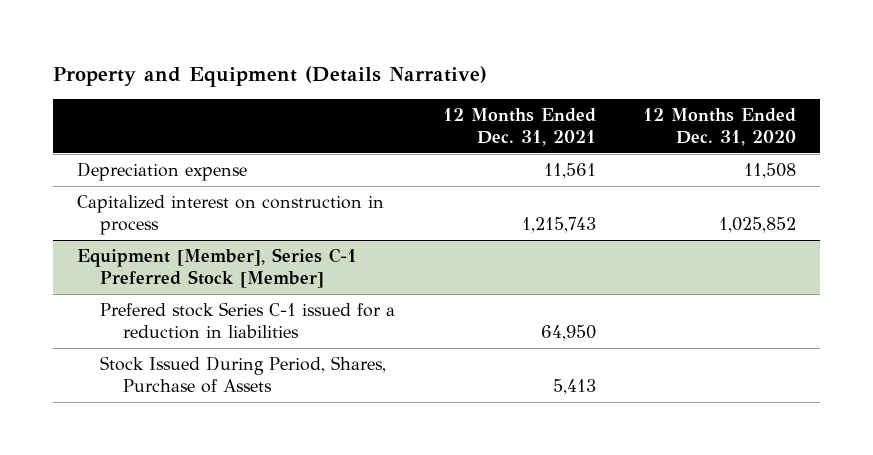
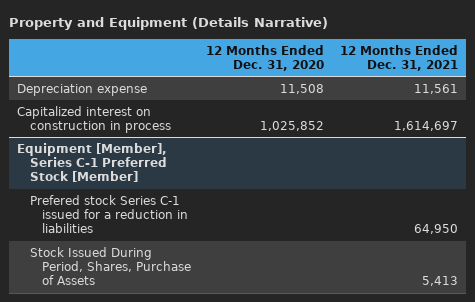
- | 12 Months Ended Dec. 31, 2021 | 12 Months Ended Dec. 31, 2020
+ | 12 Months Ended Dec. 31, 2020 | 12 Months Ended Dec. 31, 2021
- Capitalized interest on construction in process | 1,215,743 | 1,025,852
+ Capitalized interest on construction in process | 1,025,852 | 1,614,697

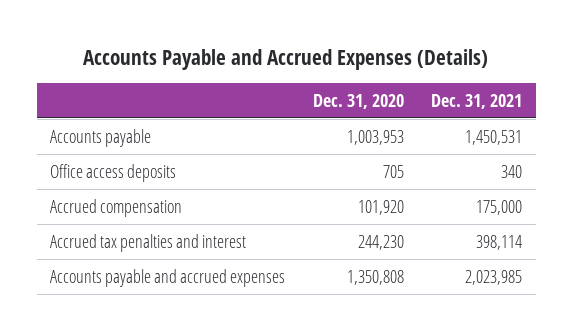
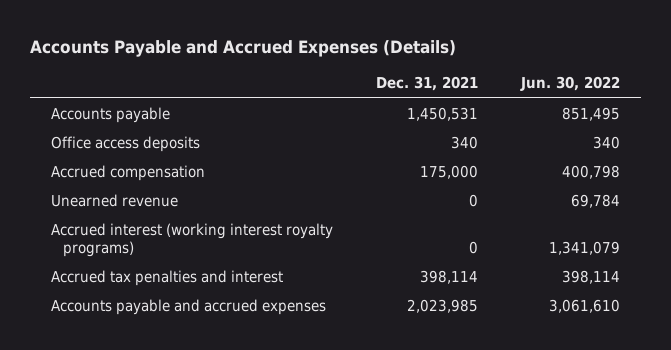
- | Dec. 31, 2020 | Dec. 31, 2021
+ | Dec. 31, 2021 | Jun. 30, 2022
+ Unearned revenue | 0 | 69,784
+ Accrued interest (working interest royalty programs) | 0 | 1,341,079

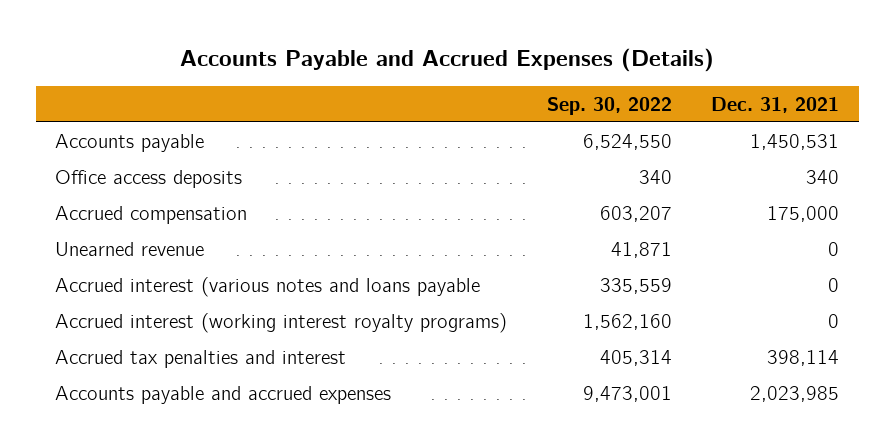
- | Dec. 31, 2021 | Jun. 30, 2022
+ | Sep. 30, 2022 | Dec. 31, 2021
+ Accrued interest (various notes and loans payable | 335,559 | 0

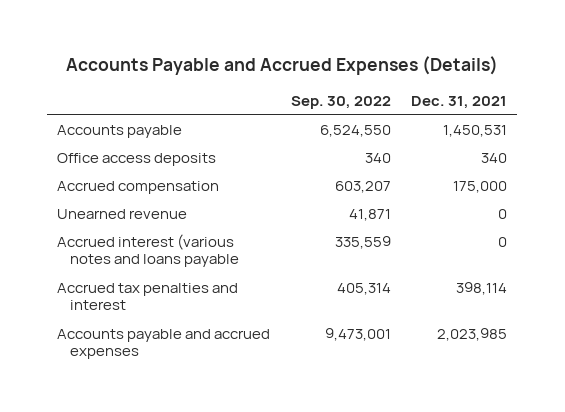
- Accrued interest (working interest royalty programs) | 1,562,160 | 0

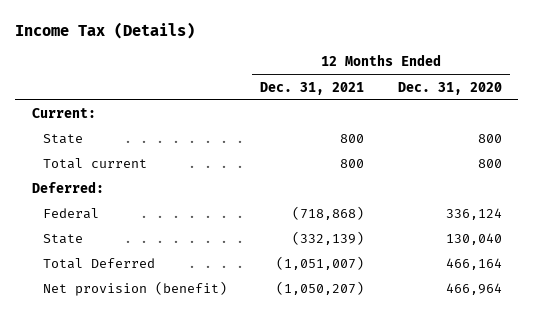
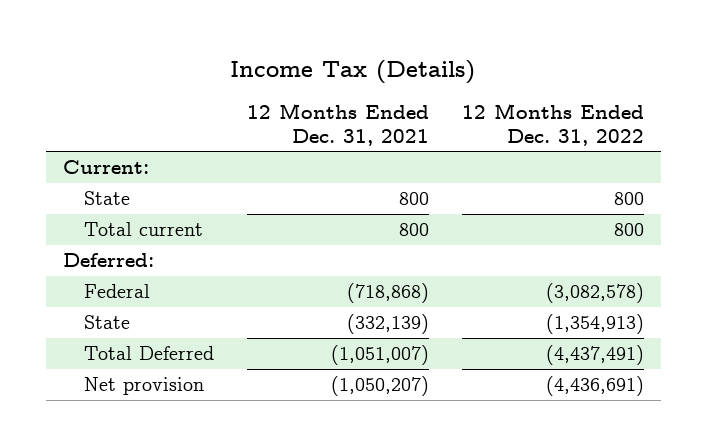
- | 12 Months Ended Dec. 31, 2021 | 12 Months Ended Dec. 31, 2020
+ | 12 Months Ended Dec. 31, 2021 | 12 Months Ended Dec. 31, 2022
- Net provision (benefit) | (1,050,207) | 466,964
+ Net provision | (1,050,207) | (4,436,691)

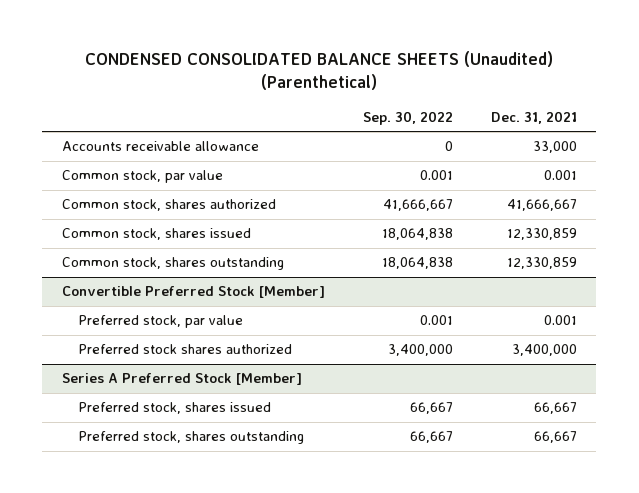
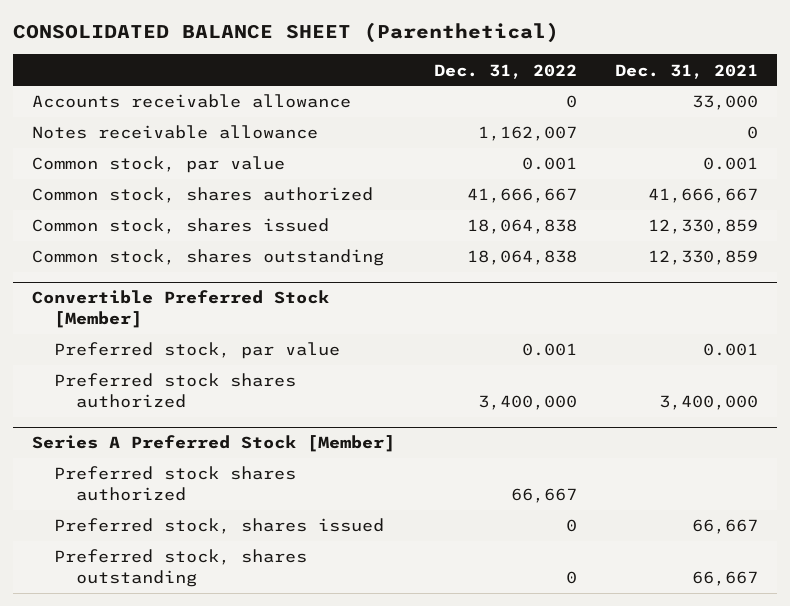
- CONDENSED CONSOLIDATED BALANCE SHEETS (Unaudited) (Parenthetical)
+ CONSOLIDATED BALANCE SHEET (Parenthetical)
- | Sep. 30, 2022 | Dec. 31, 2021
+ | Dec. 31, 2022 | Dec. 31, 2021
+ Notes receivable allowance | 1,162,007 | 0
@ Series A Preferred Stock [Member]
+ Preferred stock shares authorized | 66,667 |

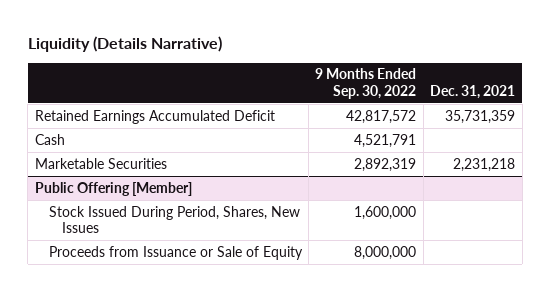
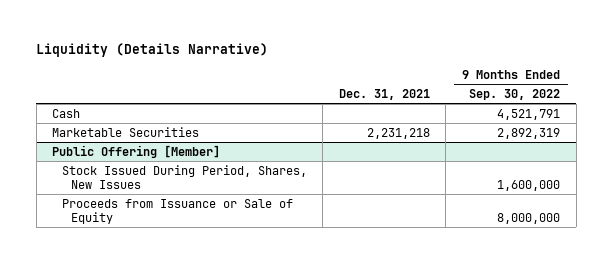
- | 9 Months Ended Sep. 30, 2022 | Dec. 31, 2021
+ | Dec. 31, 2021 | 9 Months Ended Sep. 30, 2022
- Retained Earnings Accumulated Deficit | 42,817,572 | 35,731,359

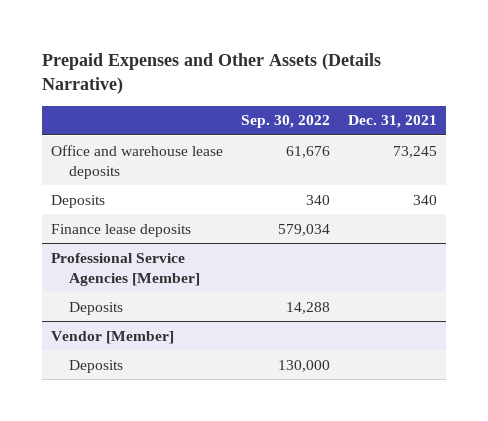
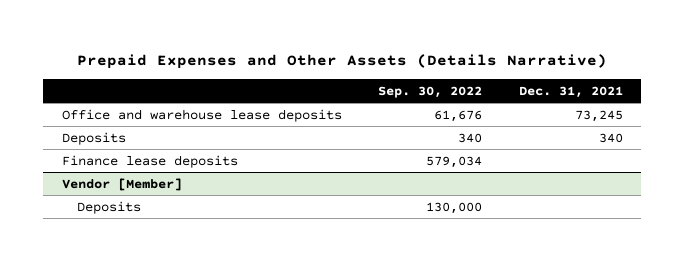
- Professional Service Agencies [Member]
- Deposits | 14,288 |

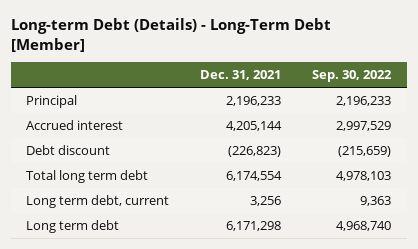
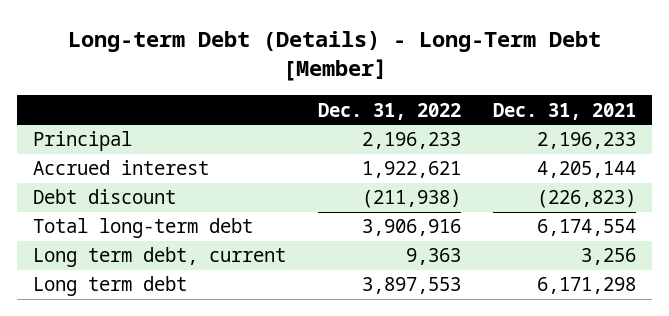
- | Dec. 31, 2021 | Sep. 30, 2022
+ | Dec. 31, 2022 | Dec. 31, 2021
- Total long term debt | 6,174,554 | 4,978,103
+ Total long-term debt | 3,906,916 | 6,174,554

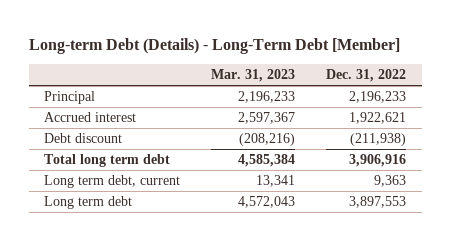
- | Dec. 31, 2022 | Dec. 31, 2021
+ | Mar. 31, 2023 | Dec. 31, 2022
- Total long-term debt | 3,906,916 | 6,174,554
+ Total long term debt | 4,585,384 | 3,906,916

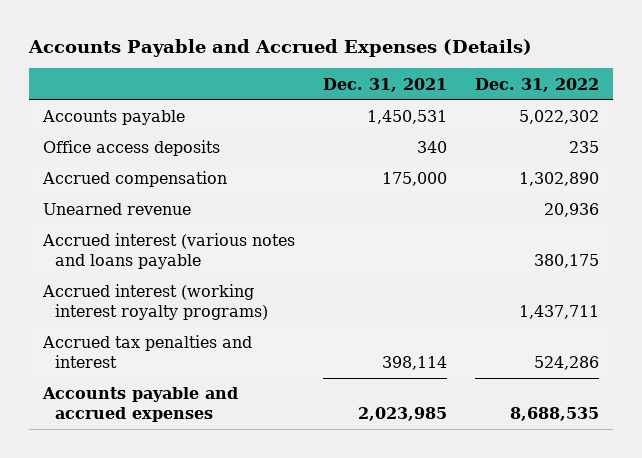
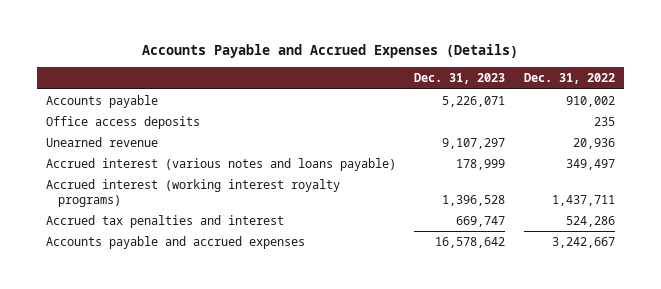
- | Dec. 31, 2021 | Dec. 31, 2022
+ | Dec. 31, 2023 | Dec. 31, 2022
- Accounts payable | 1,450,531 | 5,022,302
+ Accounts payable | 5,226,071 | 910,002
- Accrued compensation | 175,000 | 1,302,890
- Accrued interest (various notes and loans payable | | 380,175
+ Accrued interest (various notes and loans payable) | 178,999 | 349,497
- Accounts payable and accrued expenses | 2,023,985 | 8,688,535
+ Accounts payable and accrued expenses | 16,578,642 | 3,242,667

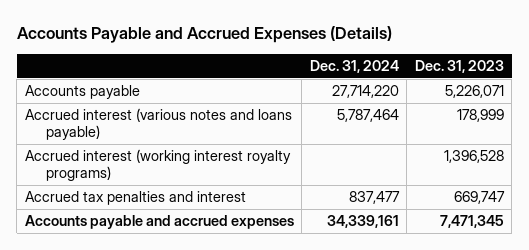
- | Dec. 31, 2023 | Dec. 31, 2022
+ | Dec. 31, 2024 | Dec. 31, 2023
- Office access deposits | | 235
- Unearned revenue | 9,107,297 | 20,936
- Accounts payable and accrued expenses | 16,578,642 | 3,242,667
+ Accounts payable and accrued expenses | 34,339,161 | 7,471,345

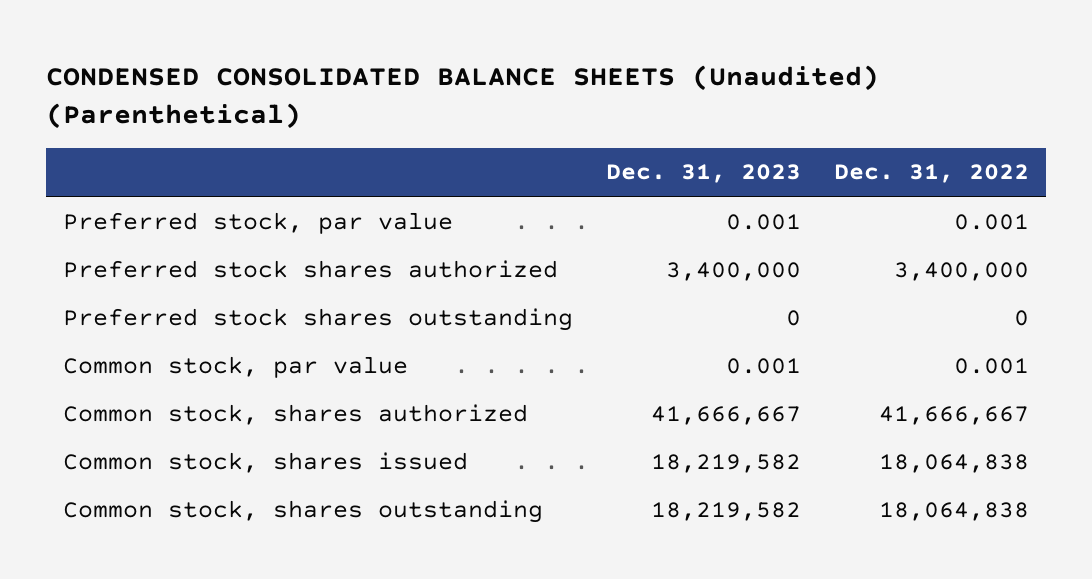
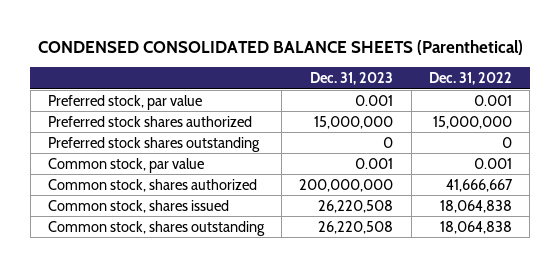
- CONDENSED CONSOLIDATED BALANCE SHEETS (Unaudited) (Parenthetical)
+ CONDENSED CONSOLIDATED BALANCE SHEETS (Parenthetical)
- Preferred stock shares authorized | 3,400,000 | 3,400,000
+ Preferred stock shares authorized | 15,000,000 | 15,000,000
- Common stock, shares authorized | 41,666,667 | 41,666,667
- Common stock, shares issued | 18,219,582 | 18,064,838
- Common stock, shares outstanding | 18,219,582 | 18,064,838
+ Common stock, shares authorized | 200,000,000 | 41,666,667
+ Common stock, shares issued | 26,220,508 | 18,064,838
+ Common stock, shares outstanding | 26,220,508 | 18,064,838

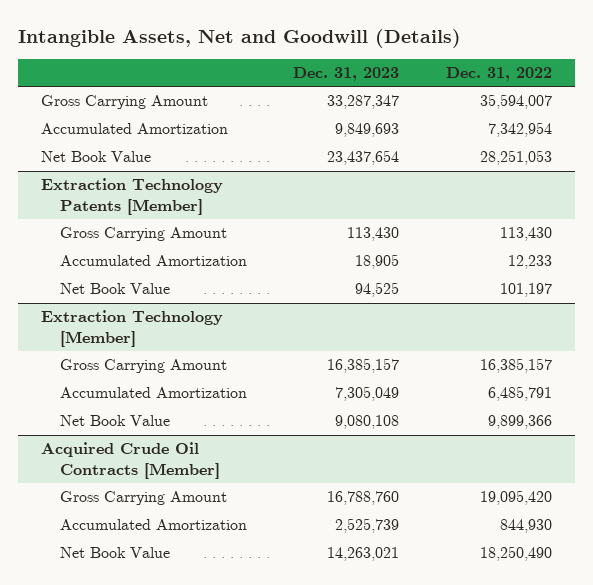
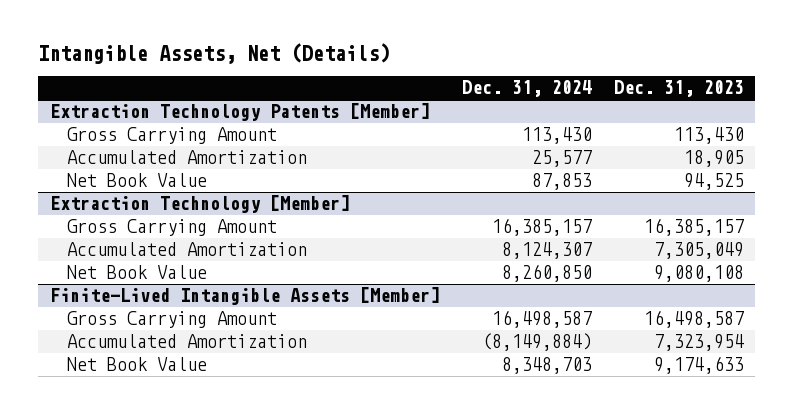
- Intangible Assets, Net and Goodwill (Details)
+ Intangible Assets, Net (Details)
- | Dec. 31, 2023 | Dec. 31, 2022
+ | Dec. 31, 2024 | Dec. 31, 2023
- Gross Carrying Amount | 33,287,347 | 35,594,007
- Accumulated Amortization | 9,849,693 | 7,342,954
- Net Book Value | 23,437,654 | 28,251,053
- Acquired Crude Oil Contracts [Member]
- Gross Carrying Amount | 16,788,760 | 19,095,420
- Accumulated Amortization | 2,525,739 | 844,930
- Net Book Value | 14,263,021 | 18,250,490
+ Finite-Lived Intangible Assets [Member]
+ Gross Carrying Amount | 16,498,587 | 16,498,587
+ Accumulated Amortization | (8,149,884) | 7,323,954
+ Net Book Value | 8,348,703 | 9,174,633

